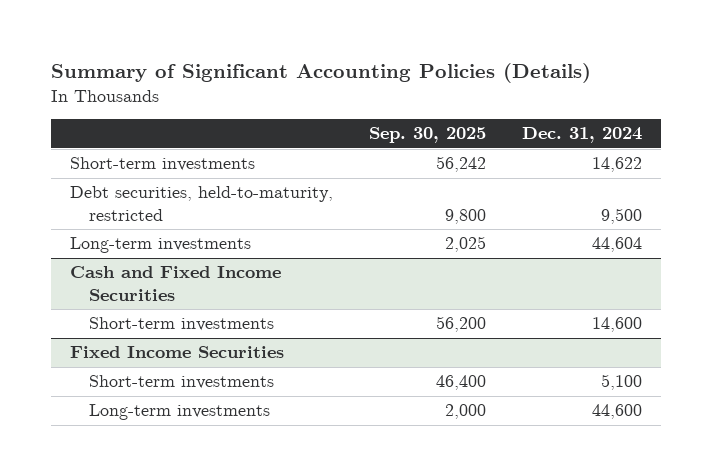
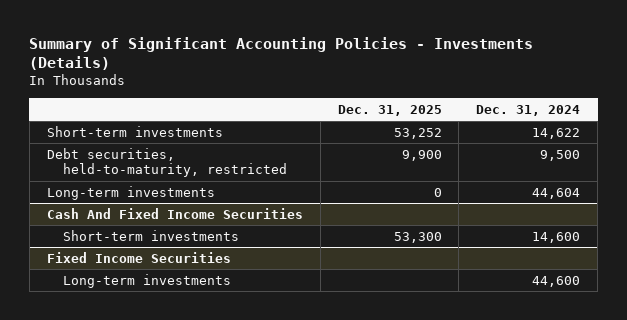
- Summary of Significant Accounting Policies (Details)
+ Summary of Significant Accounting Policies - Investments (Details)
- | Sep. 30, 2025 | Dec. 31, 2024
+ | Dec. 31, 2025 | Dec. 31, 2024
- Cash and Fixed Income Securities
+ Cash And Fixed Income Securities
@ Fixed Income Securities
- Short-term investments | 46,400 | 5,100

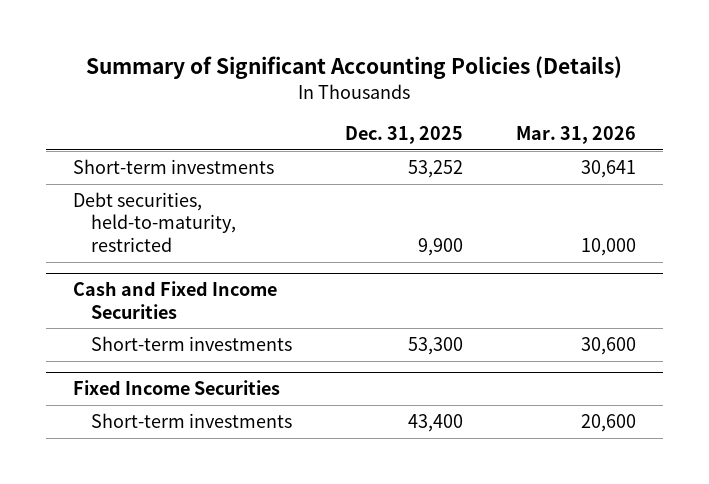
- Summary of Significant Accounting Policies - Investments (Details)
+ Summary of Significant Accounting Policies (Details)
- | Dec. 31, 2025 | Dec. 31, 2024
+ | Dec. 31, 2025 | Mar. 31, 2026
- Long-term investments | 0 | 44,604
- Cash And Fixed Income Securities
+ Cash and Fixed Income Securities
@ Fixed Income Securities
- Long-term investments | | 44,600
+ Short-term investments | 43,400 | 20,600

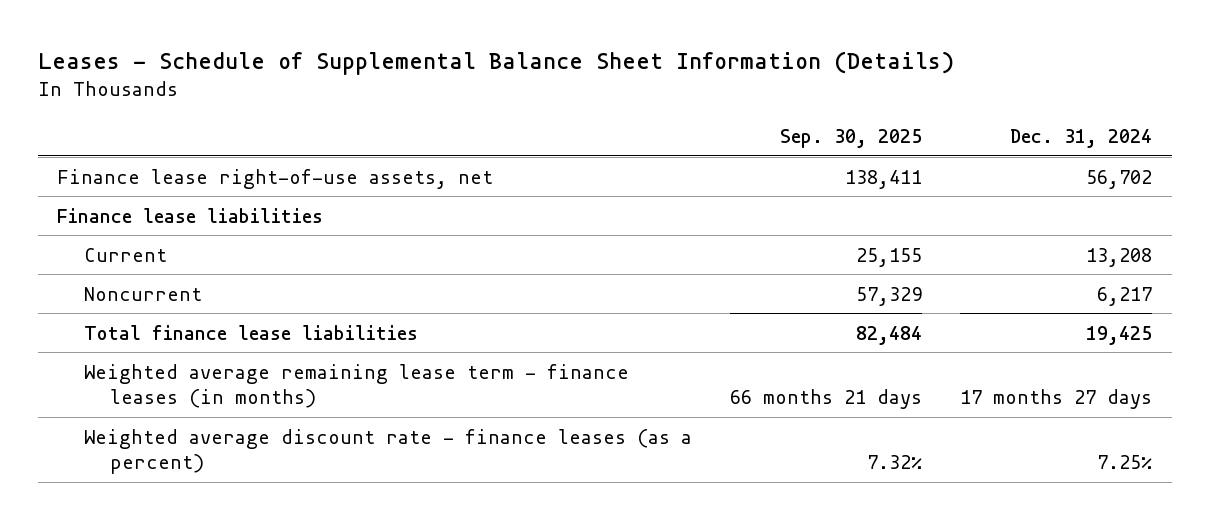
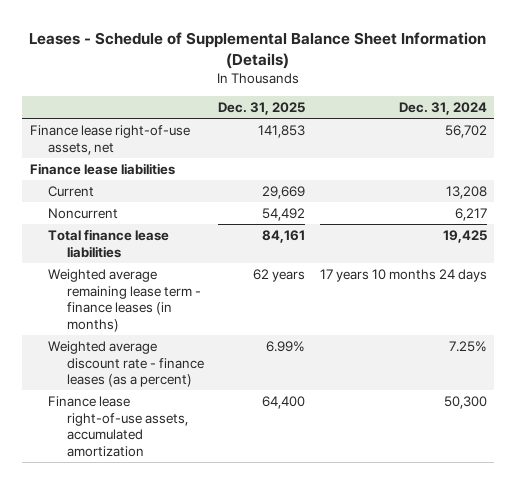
- | Sep. 30, 2025 | Dec. 31, 2024
+ | Dec. 31, 2025 | Dec. 31, 2024
- Weighted average remaining lease term - finance leases (in months) | 66 months 21 days | 17 months 27 days
+ Weighted average remaining lease term - finance leases (in months) | 62 years | 17 years 10 months 24 days
+ Finance lease right-of-use assets, accumulated amortization | 64,400 | 50,300

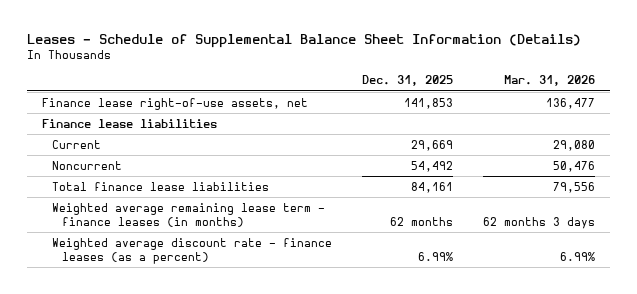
- | Dec. 31, 2025 | Dec. 31, 2024
+ | Dec. 31, 2025 | Mar. 31, 2026
- Weighted average remaining lease term - finance leases (in months) | 62 years | 17 years 10 months 24 days
+ Weighted average remaining lease term - finance leases (in months) | 62 months | 62 months 3 days
- Finance lease right-of-use assets, accumulated amortization | 64,400 | 50,300

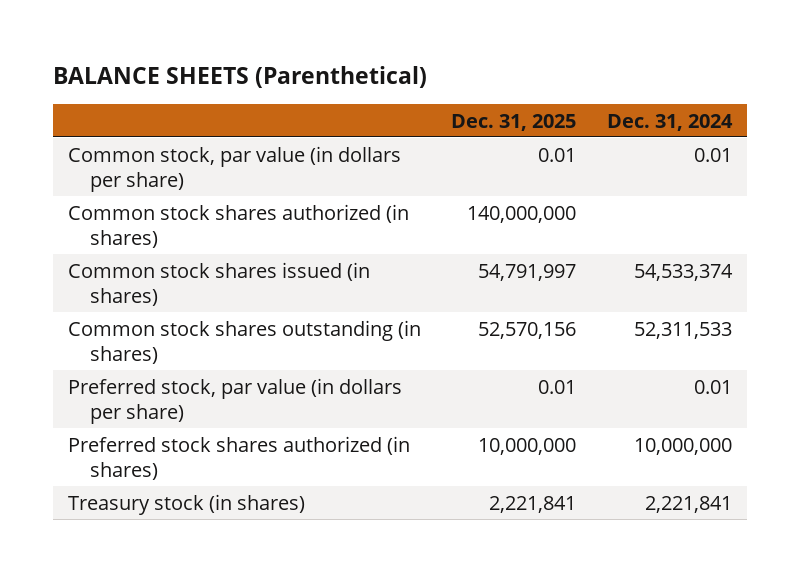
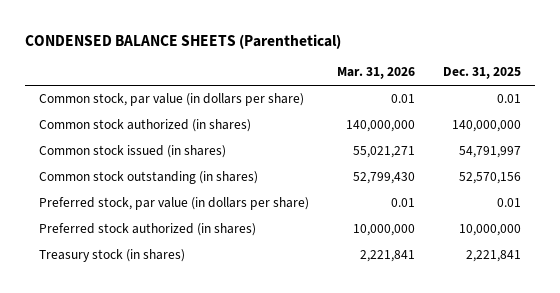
- BALANCE SHEETS (Parenthetical)
+ CONDENSED BALANCE SHEETS (Parenthetical)
- | Dec. 31, 2025 | Dec. 31, 2024
+ | Mar. 31, 2026 | Dec. 31, 2025
- Common stock shares authorized (in shares) | 140,000,000 |
- Common stock shares issued (in shares) | 54,791,997 | 54,533,374
- Common stock shares outstanding (in shares) | 52,570,156 | 52,311,533
+ Common stock authorized (in shares) | 140,000,000 | 140,000,000
+ Common stock issued (in shares) | 55,021,271 | 54,791,997
+ Common stock outstanding (in shares) | 52,799,430 | 52,570,156
- Preferred stock shares authorized (in shares) | 10,000,000 | 10,000,000
+ Preferred stock authorized (in shares) | 10,000,000 | 10,000,000

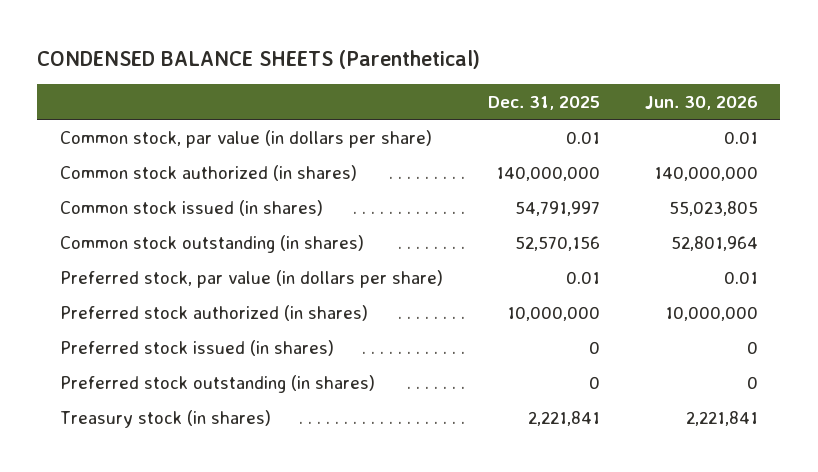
- | Mar. 31, 2026 | Dec. 31, 2025
+ | Dec. 31, 2025 | Jun. 30, 2026
+ Preferred stock issued (in shares) | 0 | 0
+ Preferred stock outstanding (in shares) | 0 | 0

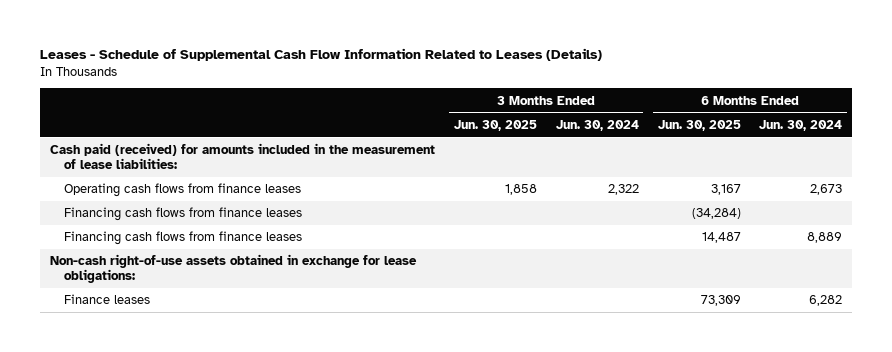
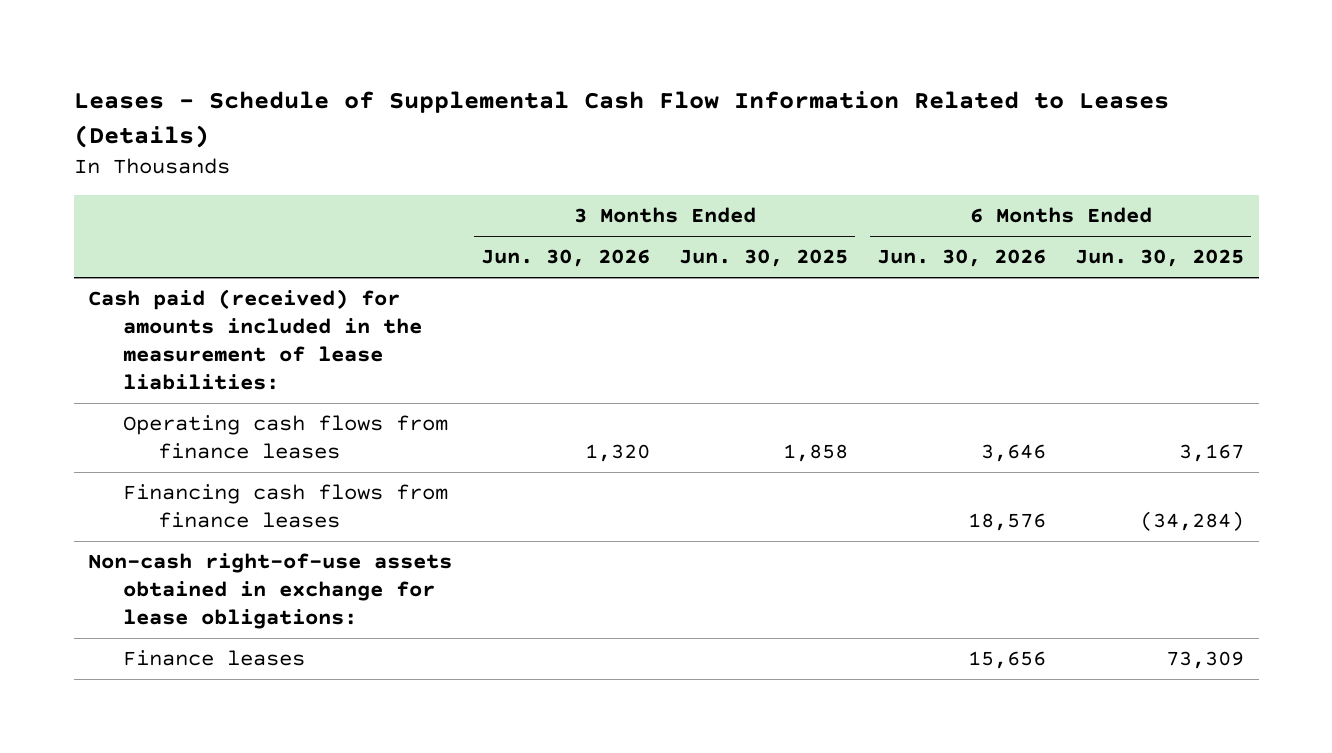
- | 3 Months Ended Jun. 30, 2025 | 3 Months Ended Jun. 30, 2024 | 6 Months Ended Jun. 30, 2025 | 6 Months Ended Jun. 30, 2024
+ | 3 Months Ended Jun. 30, 2026 | 3 Months Ended Jun. 30, 2025 | 6 Months Ended Jun. 30, 2026 | 6 Months Ended Jun. 30, 2025
- Financing cash flows from finance leases | | | 14,487 | 8,889

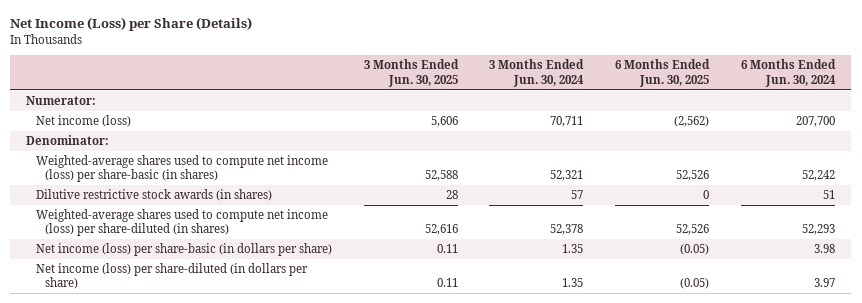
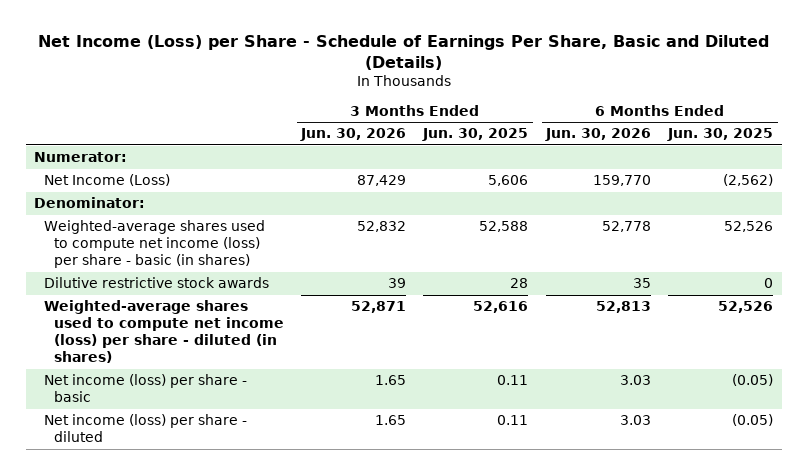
- Net Income (Loss) per Share (Details)
+ Net Income (Loss) per Share - Schedule of Earnings Per Share, Basic and Diluted (Details)
- | 3 Months Ended Jun. 30, 2025 | 3 Months Ended Jun. 30, 2024 | 6 Months Ended Jun. 30, 2025 | 6 Months Ended Jun. 30, 2024
+ | 3 Months Ended Jun. 30, 2026 | 3 Months Ended Jun. 30, 2025 | 6 Months Ended Jun. 30, 2026 | 6 Months Ended Jun. 30, 2025
- Net income (loss) | 5,606 | 70,711 | (2,562) | 207,700
+ Net Income (Loss) | 87,429 | 5,606 | 159,770 | (2,562)
- Weighted-average shares used to compute net income (loss) per share-basic (in shares) | 52,588 | 52,321 | 52,526 | 52,242
- Dilutive restrictive stock awards (in shares) | 28 | 57 | 0 | 51
- Weighted-average shares used to compute net income (loss) per share-diluted (in shares) | 52,616 | 52,378 | 52,526 | 52,293
- Net income (loss) per share-basic (in dollars per share) | 0.11 | 1.35 | (0.05) | 3.98
- Net income (loss) per share-diluted (in dollars per share) | 0.11 | 1.35 | (0.05) | 3.97
+ Weighted-average shares used to compute net income (loss) per share - basic (in shares) | 52,832 | 52,588 | 52,778 | 52,526
+ Dilutive restrictive stock awards | 39 | 28 | 35 | 0
+ Weighted-average shares used to compute net income (loss) per share - diluted (in shares) | 52,871 | 52,616 | 52,813 | 52,526
+ Net income (loss) per share - basic | 1.65 | 0.11 | 3.03 | (0.05)
+ Net income (loss) per share - diluted | 1.65 | 0.11 | 3.03 | (0.05)

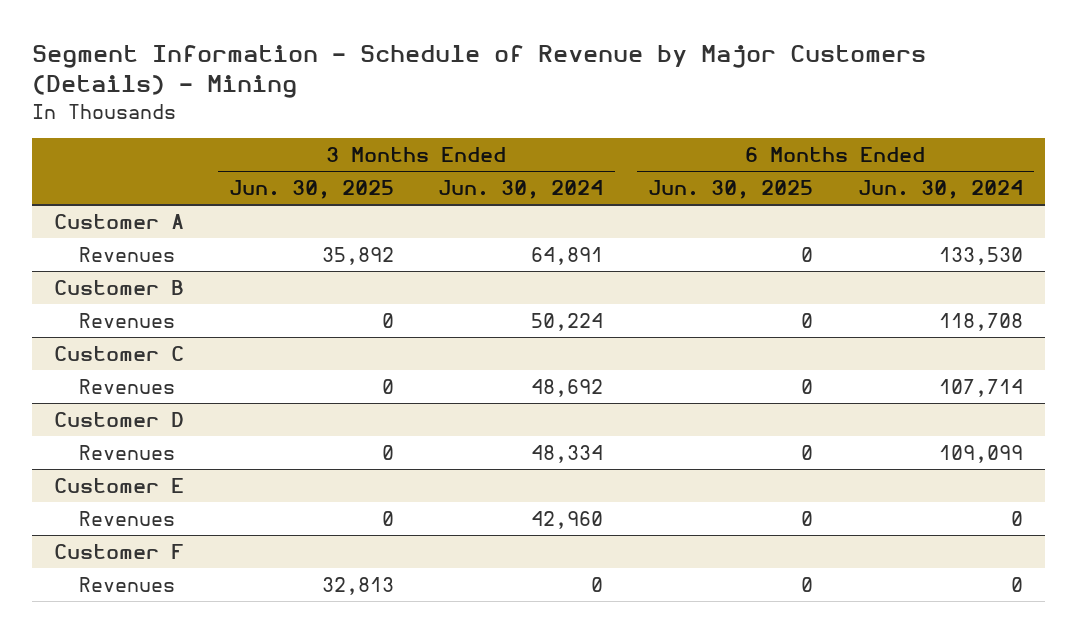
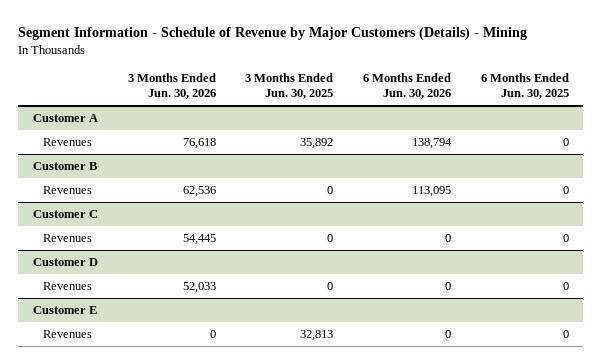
- | 3 Months Ended Jun. 30, 2025 | 3 Months Ended Jun. 30, 2024 | 6 Months Ended Jun. 30, 2025 | 6 Months Ended Jun. 30, 2024
+ | 3 Months Ended Jun. 30, 2026 | 3 Months Ended Jun. 30, 2025 | 6 Months Ended Jun. 30, 2026 | 6 Months Ended Jun. 30, 2025
@ Customer E
- Revenues | 0 | 42,960 | 0 | 0
- Customer F

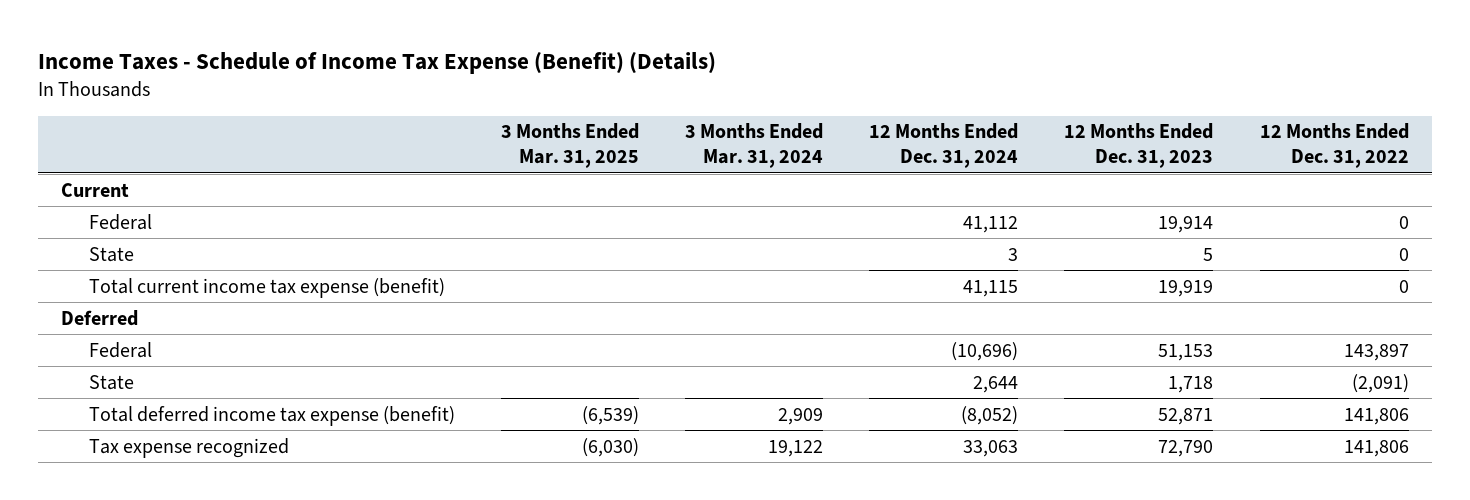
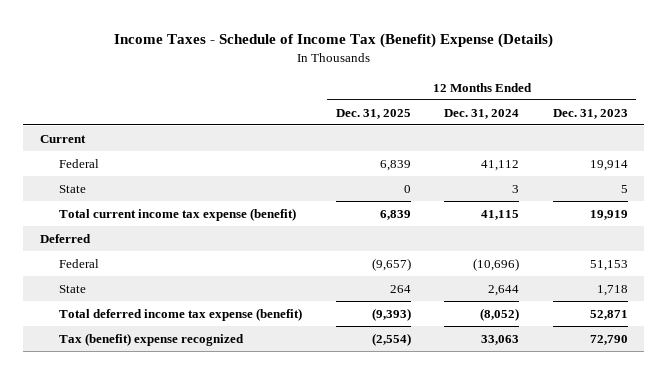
- Income Taxes - Schedule of Income Tax Expense (Benefit) (Details)
+ Income Taxes - Schedule of Income Tax (Benefit) Expense (Details)
- | 3 Months Ended Mar. 31, 2025 | 3 Months Ended Mar. 31, 2024 | 12 Months Ended Dec. 31, 2024 | 12 Months Ended Dec. 31, 2023 | 12 Months Ended Dec. 31, 2022
+ | 12 Months Ended Dec. 31, 2025 | 12 Months Ended Dec. 31, 2024 | 12 Months Ended Dec. 31, 2023
- Tax expense recognized | (6,030) | 19,122 | 33,063 | 72,790 | 141,806
+ Tax (benefit) expense recognized | (2,554) | 33,063 | 72,790

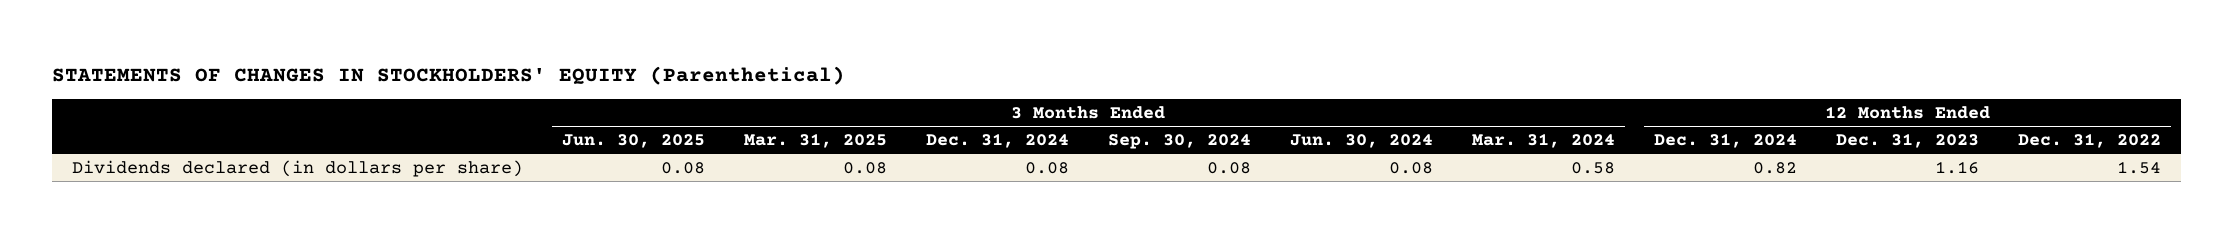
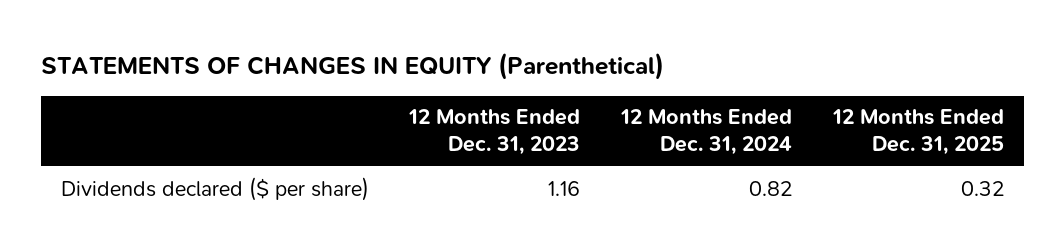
- STATEMENTS OF CHANGES IN STOCKHOLDERS' EQUITY (Parenthetical)
+ STATEMENTS OF CHANGES IN EQUITY (Parenthetical)
- | 3 Months Ended Jun. 30, 2025 | 3 Months Ended Mar. 31, 2025 | 3 Months Ended Dec. 31, 2024 | 3 Months Ended Sep. 30, 2024 | 3 Months Ended Jun. 30, 2024 | 3 Months Ended Mar. 31, 2024 | 12 Months Ended Dec. 31, 2024 | 12 Months Ended Dec. 31, 2023 | 12 Months Ended Dec. 31, 2022
+ | 12 Months Ended Dec. 31, 2023 | 12 Months Ended Dec. 31, 2024 | 12 Months Ended Dec. 31, 2025
- Dividends declared (in dollars per share) | 0.08 | 0.08 | 0.08 | 0.08 | 0.08 | 0.58 | 0.82 | 1.16 | 1.54
+ Dividends declared ($ per share) | 1.16 | 0.82 | 0.32

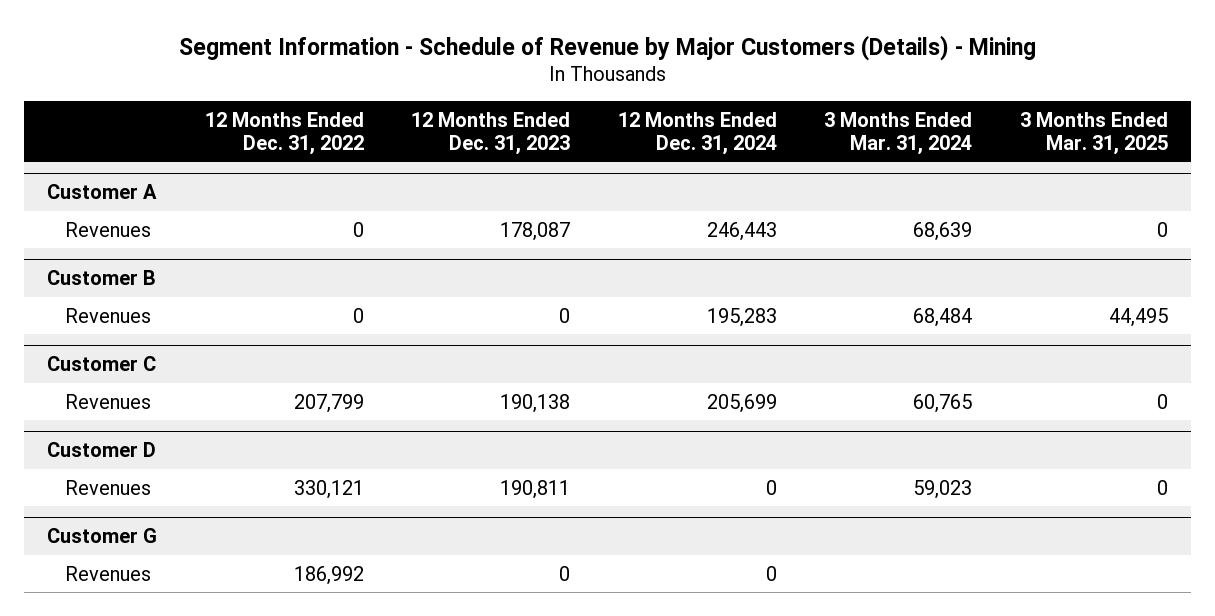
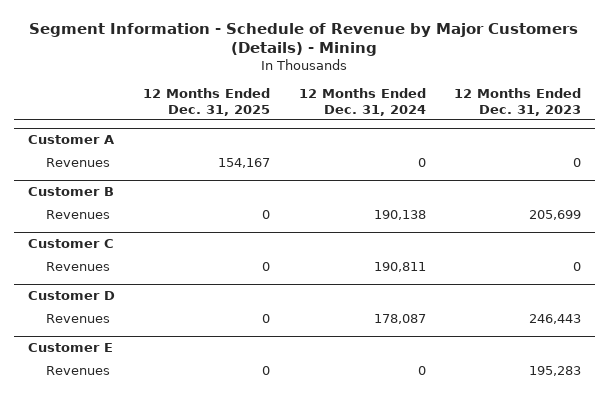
- | 12 Months Ended Dec. 31, 2022 | 12 Months Ended Dec. 31, 2023 | 12 Months Ended Dec. 31, 2024 | 3 Months Ended Mar. 31, 2024 | 3 Months Ended Mar. 31, 2025
+ | 12 Months Ended Dec. 31, 2025 | 12 Months Ended Dec. 31, 2024 | 12 Months Ended Dec. 31, 2023
@ Customer A
- Revenues | 0 | 178,087 | 246,443 | 68,639 | 0
+ Revenues | 154,167 | 0 | 0
@ Customer B
- Revenues | 0 | 0 | 195,283 | 68,484 | 44,495
+ Revenues | 0 | 190,138 | 205,699
@ Customer C
- Revenues | 207,799 | 190,138 | 205,699 | 60,765 | 0
+ Revenues | 0 | 190,811 | 0
@ Customer D
- Revenues | 330,121 | 190,811 | 0 | 59,023 | 0
- Customer G
- Revenues | 186,992 | 0 | 0 | |
@ Customer D
+ Revenues | 0 | 178,087 | 246,443
+ Customer E
+ Revenues | 0 | 0 | 195,283

